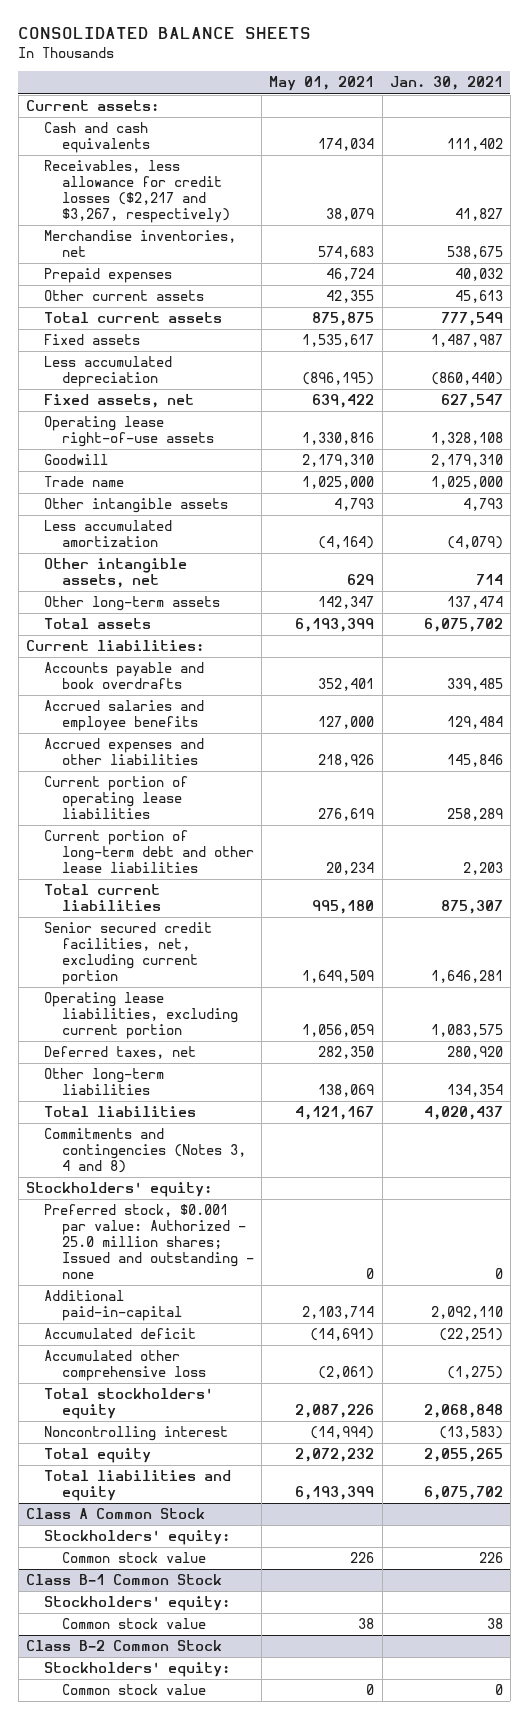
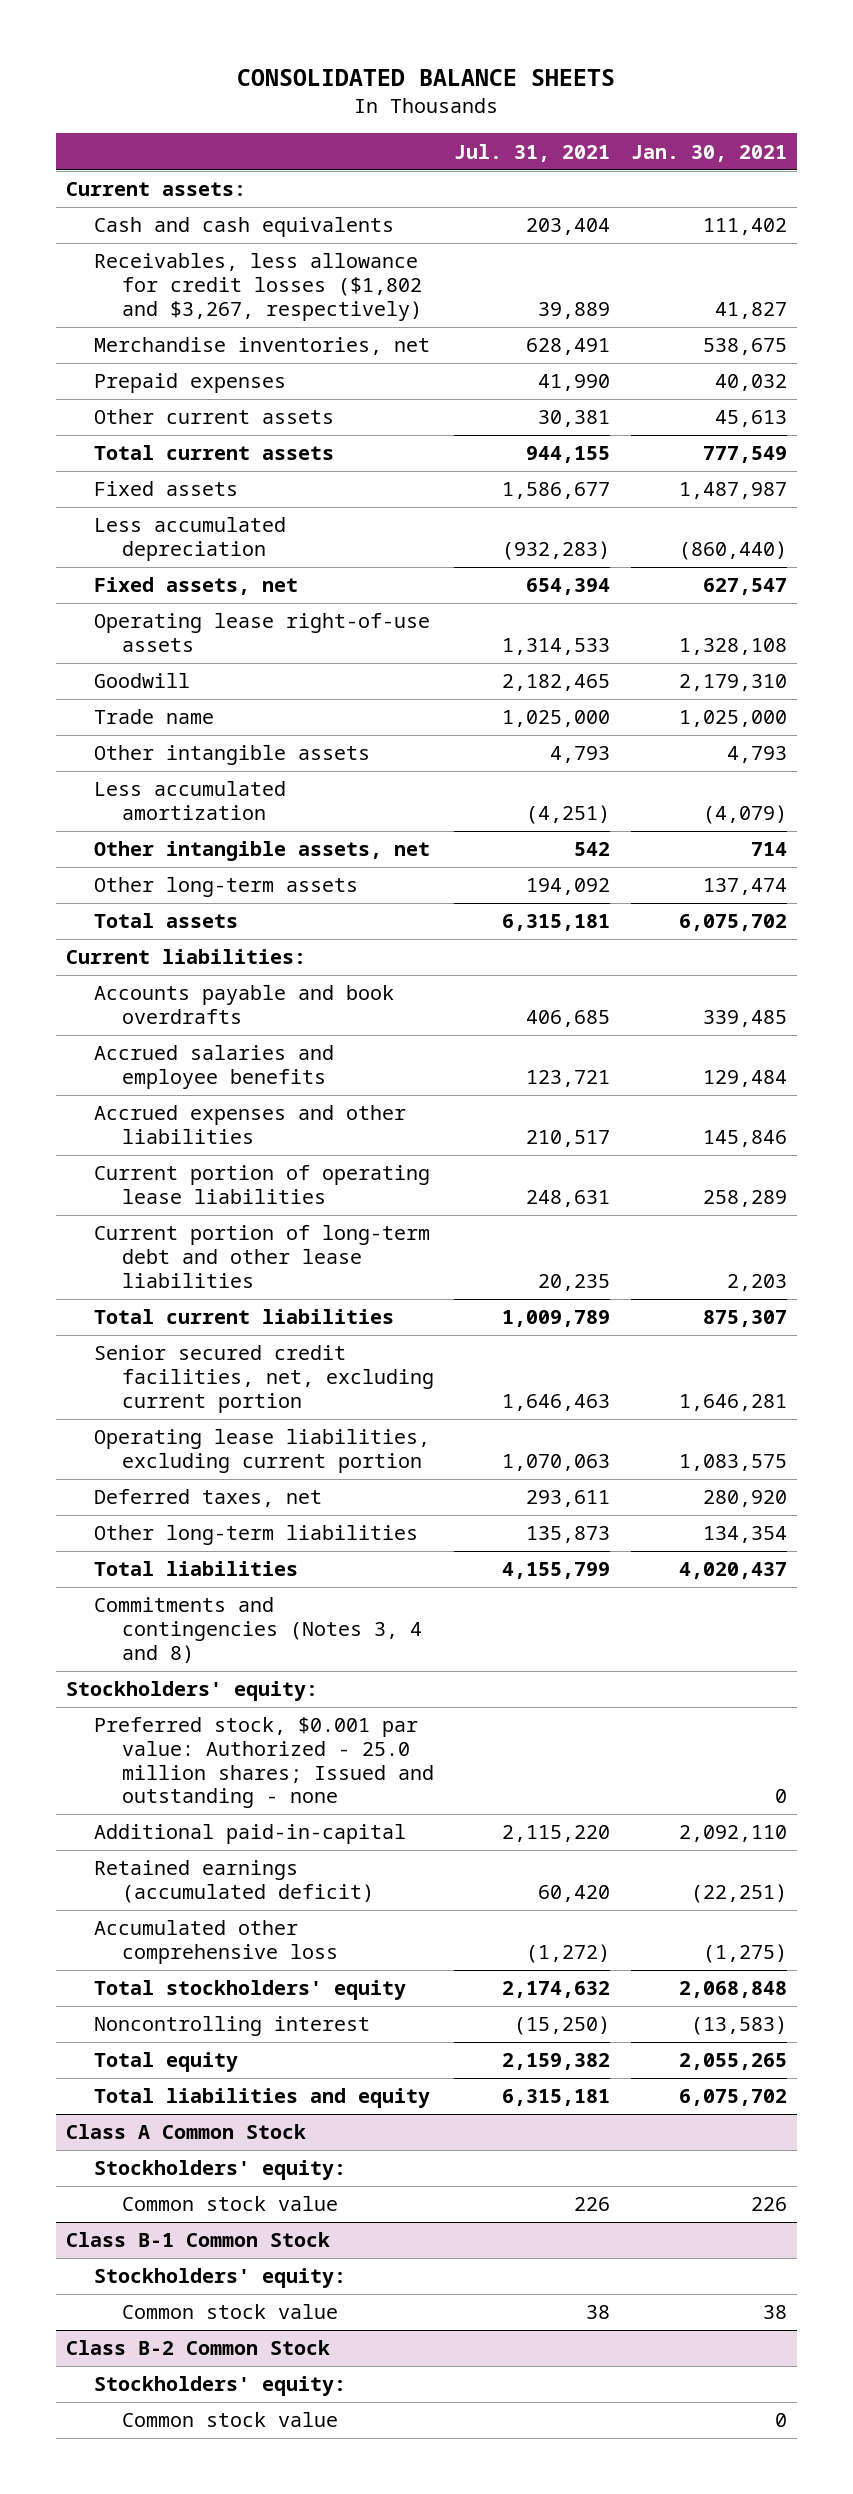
- | May 01, 2021 | Jan. 30, 2021
+ | Jul. 31, 2021 | Jan. 30, 2021
- Receivables, less allowance for credit losses ($2,217 and $3,267, respectively) | 38,079 | 41,827
+ Receivables, less allowance for credit losses ($1,802 and $3,267, respectively) | 39,889 | 41,827
- Accumulated deficit | (14,691) | (22,251)
+ Retained earnings (accumulated deficit) | 60,420 | (22,251)

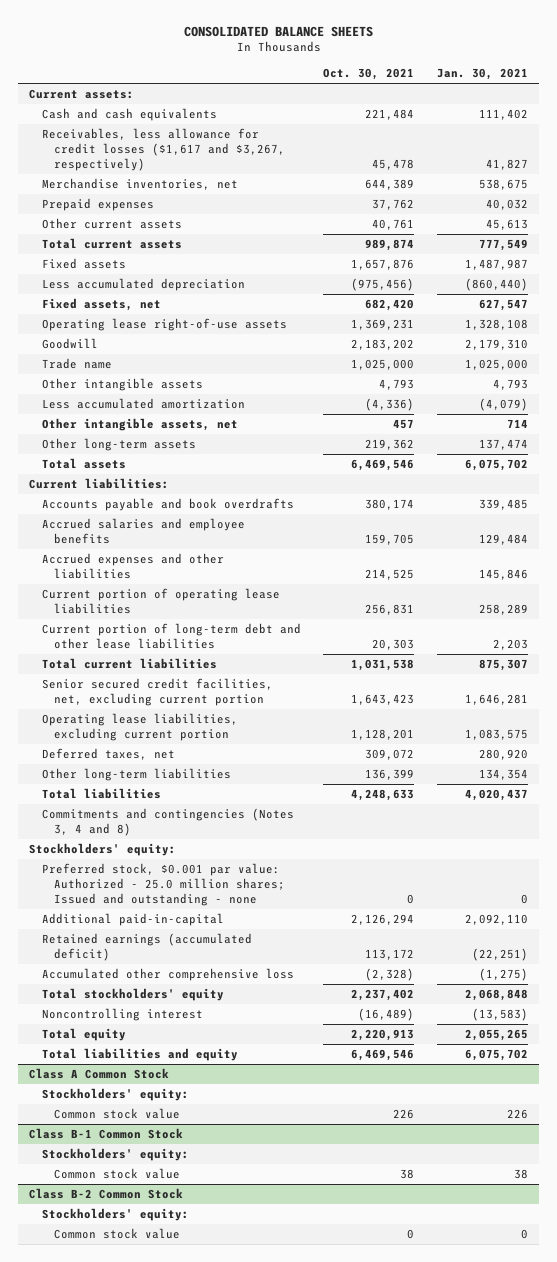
- | Jul. 31, 2021 | Jan. 30, 2021
+ | Oct. 30, 2021 | Jan. 30, 2021
- Receivables, less allowance for credit losses ($1,802 and $3,267, respectively) | 39,889 | 41,827
+ Receivables, less allowance for credit losses ($1,617 and $3,267, respectively) | 45,478 | 41,827

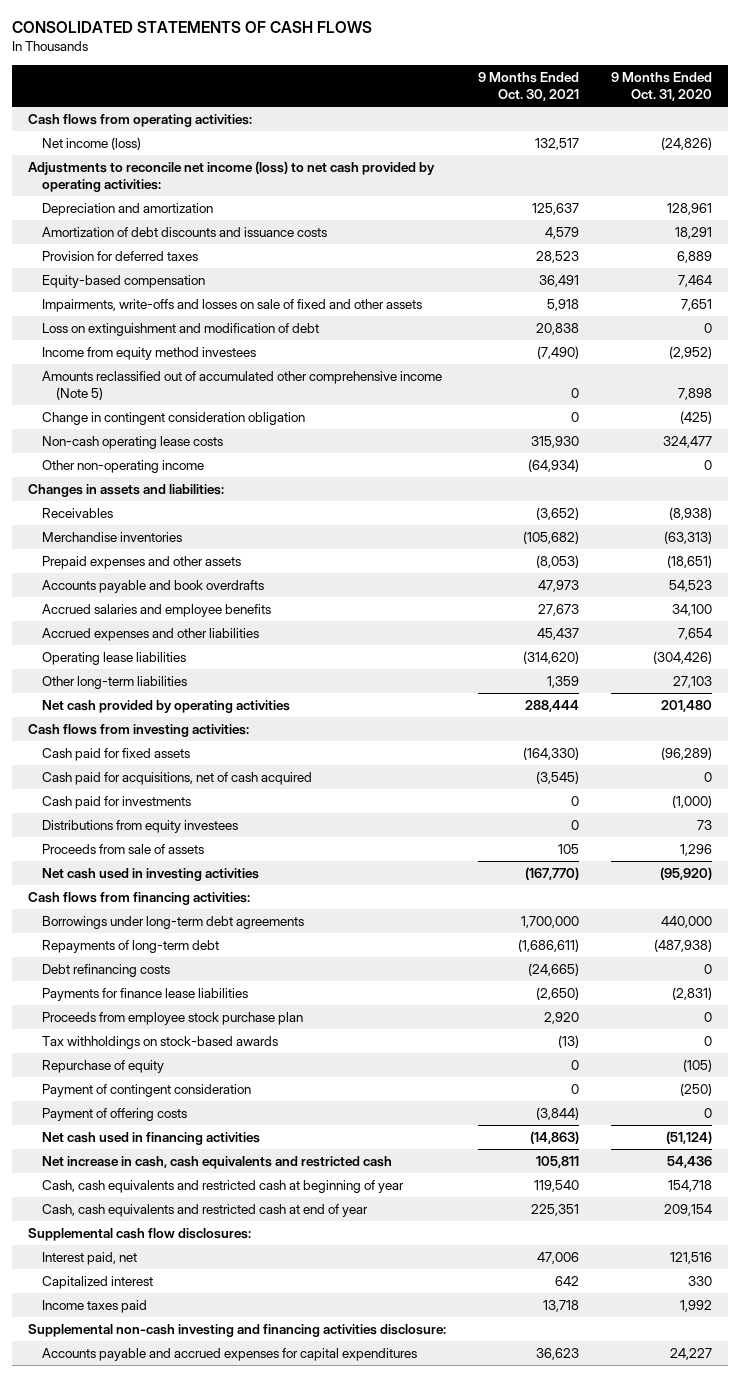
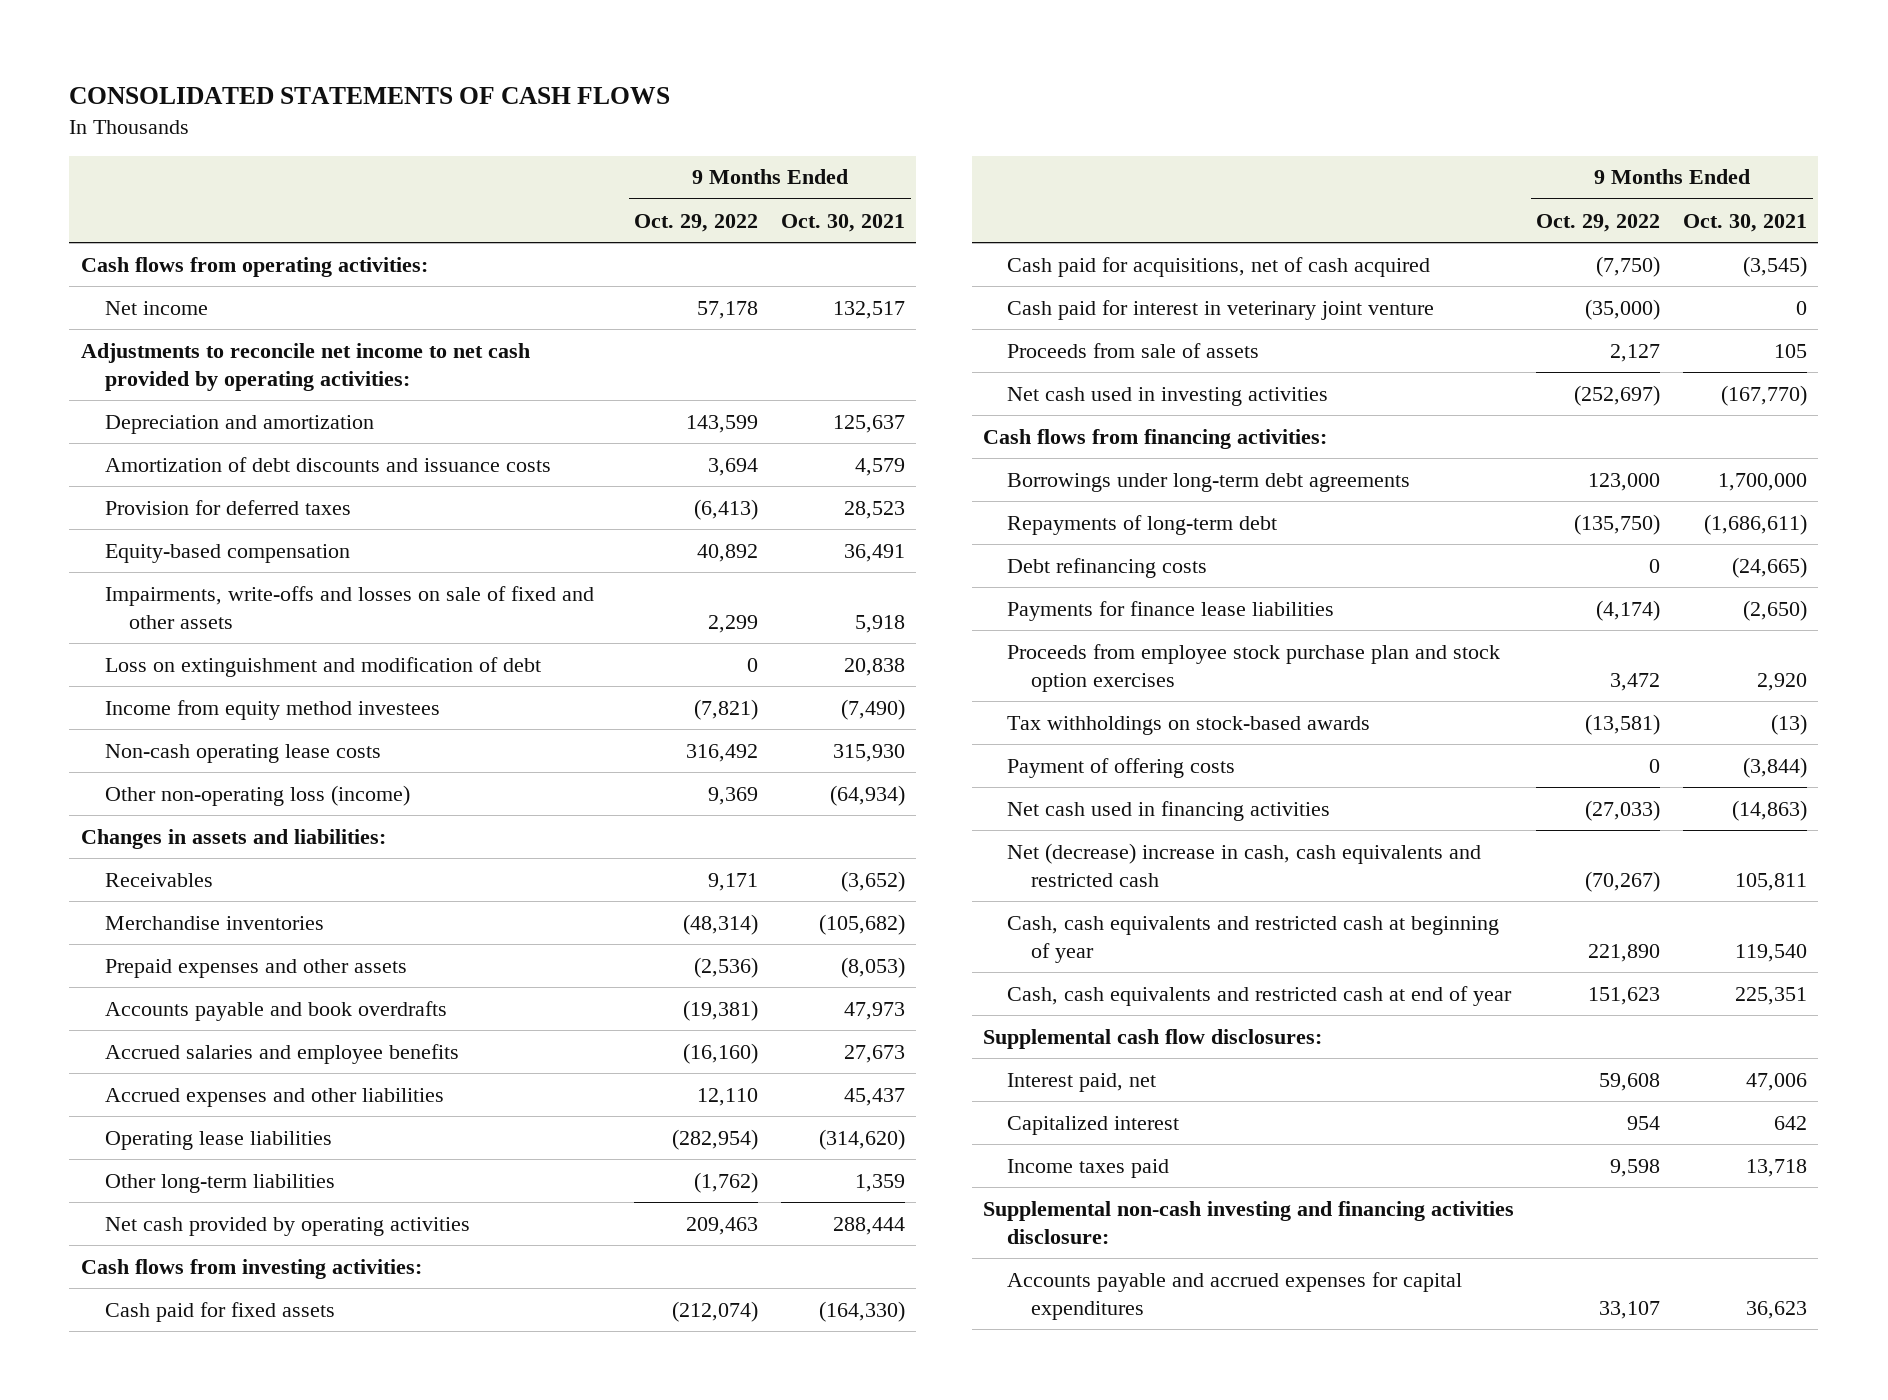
- | 9 Months Ended Oct. 30, 2021 | 9 Months Ended Oct. 31, 2020
+ | 9 Months Ended Oct. 29, 2022 | 9 Months Ended Oct. 30, 2021
- Net income (loss) | 132,517 | (24,826)
- Adjustments to reconcile net income (loss) to net cash provided by operating activities:
+ Net income | 57,178 | 132,517
+ Adjustments to reconcile net income to net cash provided by operating activities:
- Amounts reclassified out of accumulated other comprehensive income (Note 5) | 0 | 7,898
- Change in contingent consideration obligation | 0 | (425)
- Other non-operating income | (64,934) | 0
+ Other non-operating loss (income) | 9,369 | (64,934)
- Cash paid for investments | 0 | (1,000)
- Distributions from equity investees | 0 | 73
+ Cash paid for interest in veterinary joint venture | (35,000) | 0
- Proceeds from employee stock purchase plan | 2,920 | 0
+ Proceeds from employee stock purchase plan and stock option exercises | 3,472 | 2,920
- Repurchase of equity | 0 | (105)
- Payment of contingent consideration | 0 | (250)
- Net increase in cash, cash equivalents and restricted cash | 105,811 | 54,436
+ Net (decrease) increase in cash, cash equivalents and restricted cash | (70,267) | 105,811

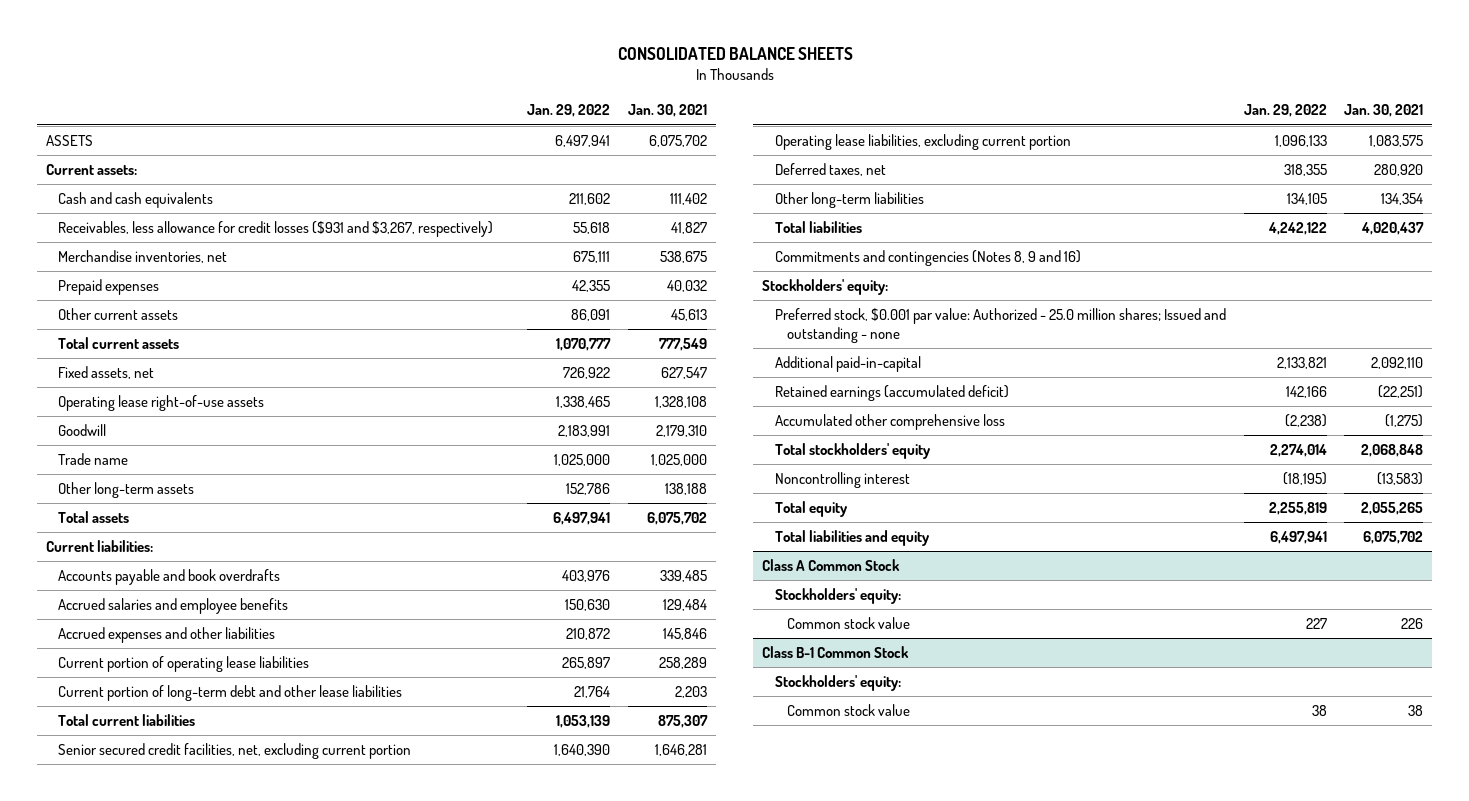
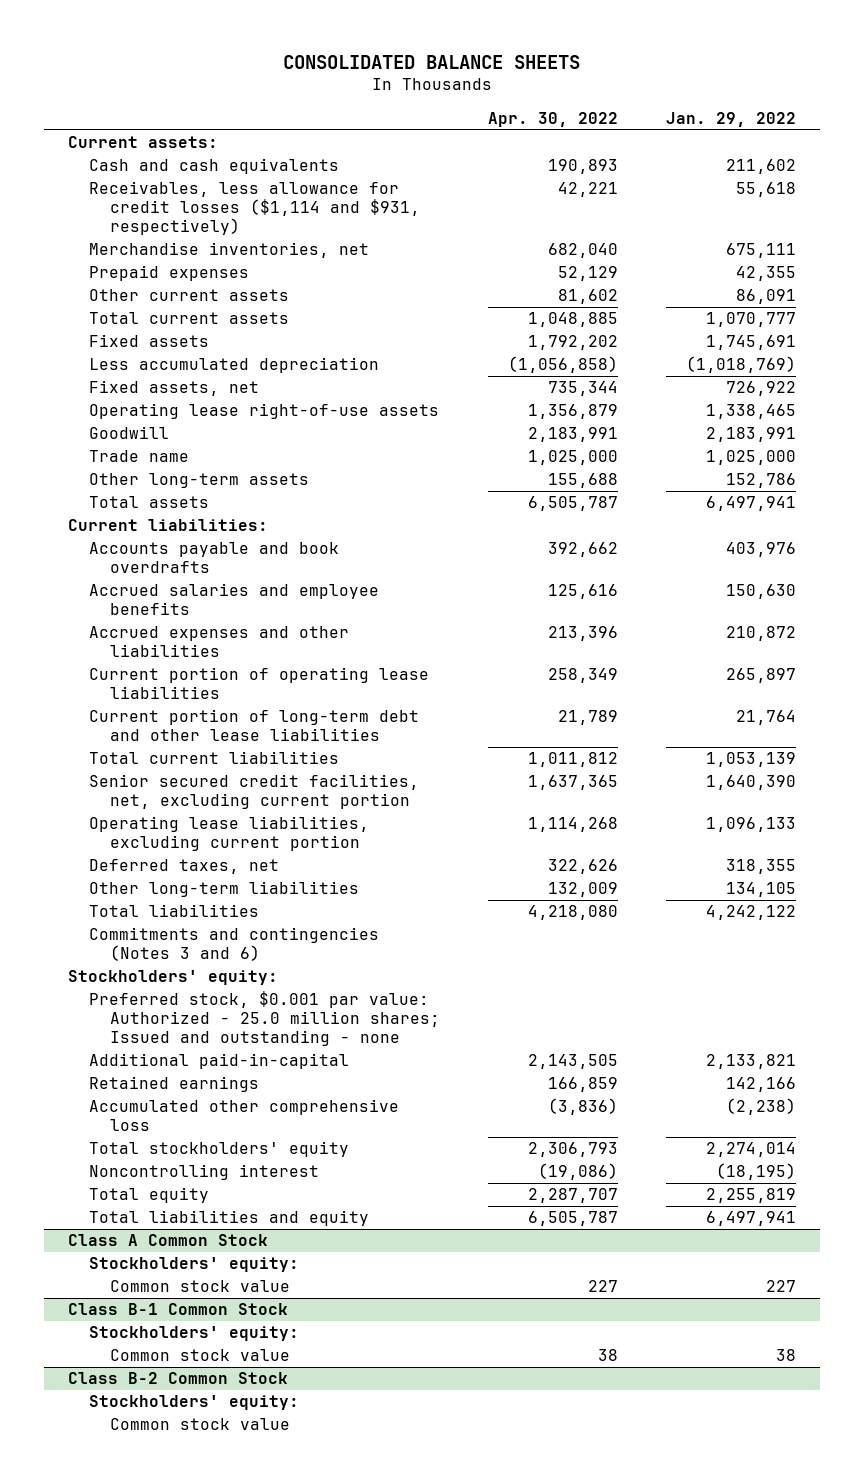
- | Jan. 29, 2022 | Jan. 30, 2021
+ | Apr. 30, 2022 | Jan. 29, 2022
- ASSETS | 6,497,941 | 6,075,702
- Receivables, less allowance for credit losses ($931 and $3,267, respectively) | 55,618 | 41,827
+ Receivables, less allowance for credit losses ($1,114 and $931, respectively) | 42,221 | 55,618
+ Fixed assets | 1,792,202 | 1,745,691
+ Less accumulated depreciation | (1,056,858) | (1,018,769)
- Commitments and contingencies (Notes 8, 9 and 16)
+ Commitments and contingencies (Notes 3 and 6)
- Retained earnings (accumulated deficit) | 142,166 | (22,251)
+ Retained earnings | 166,859 | 142,166
+ Class B-2 Common Stock
+ Stockholders' equity:
+ Common stock value

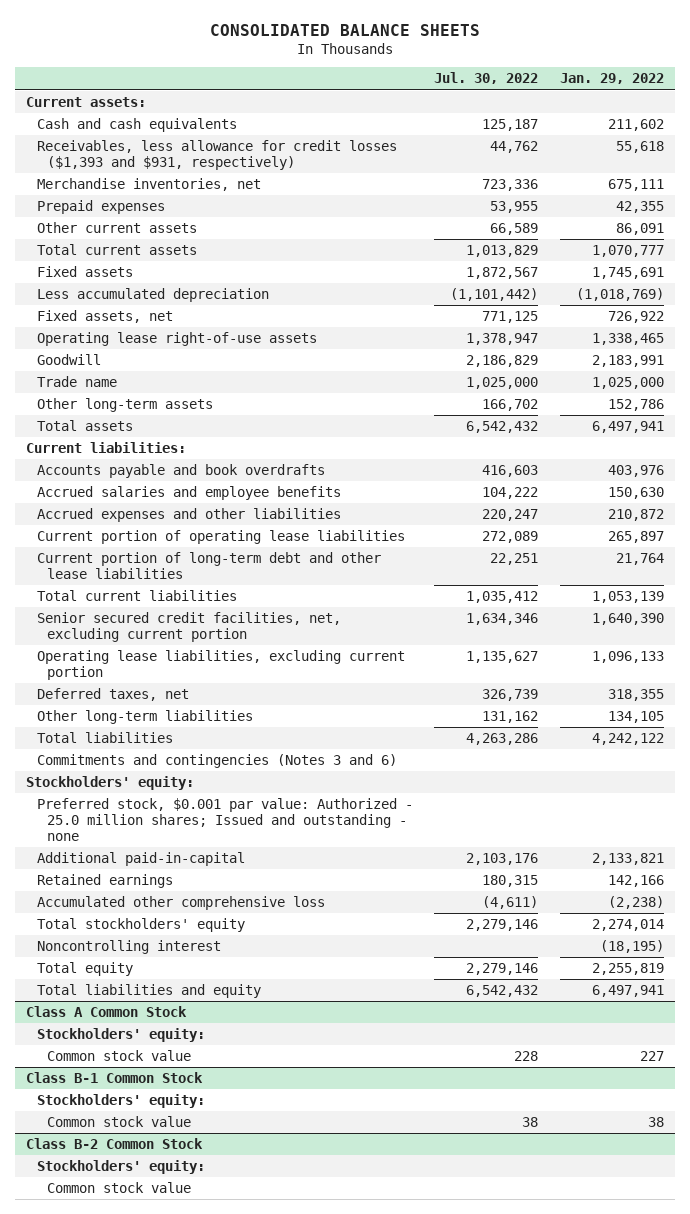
- | Apr. 30, 2022 | Jan. 29, 2022
+ | Jul. 30, 2022 | Jan. 29, 2022
- Receivables, less allowance for credit losses ($1,114 and $931, respectively) | 42,221 | 55,618
+ Receivables, less allowance for credit losses ($1,393 and $931, respectively) | 44,762 | 55,618

